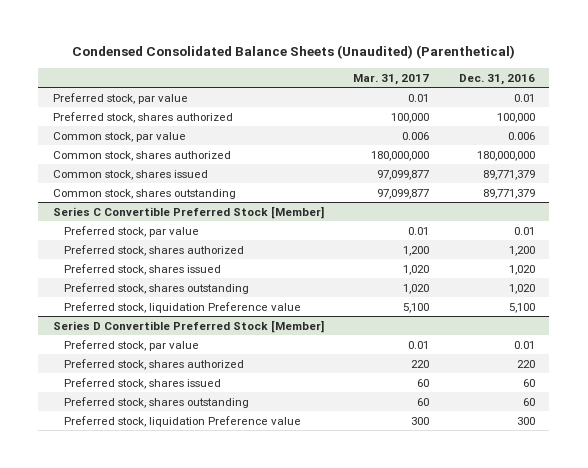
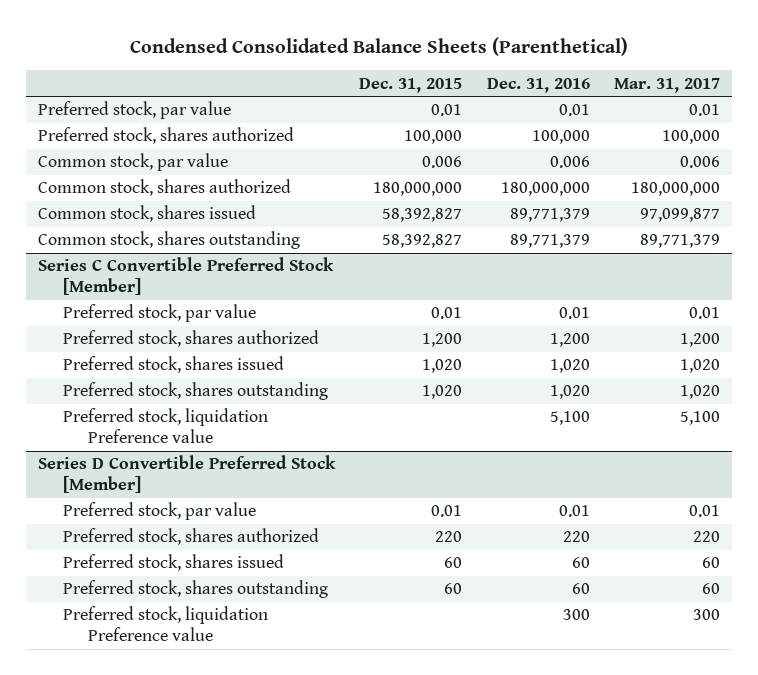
- Condensed Consolidated Balance Sheets (Unaudited) (Parenthetical)
+ Condensed Consolidated Balance Sheets (Parenthetical)
- | Mar. 31, 2017 | Dec. 31, 2016
+ | Dec. 31, 2015 | Dec. 31, 2016 | Mar. 31, 2017
- Common stock, shares outstanding | 97,099,877 | 89,771,379
+ Common stock, shares outstanding | 58,392,827 | 89,771,379 | 89,771,379

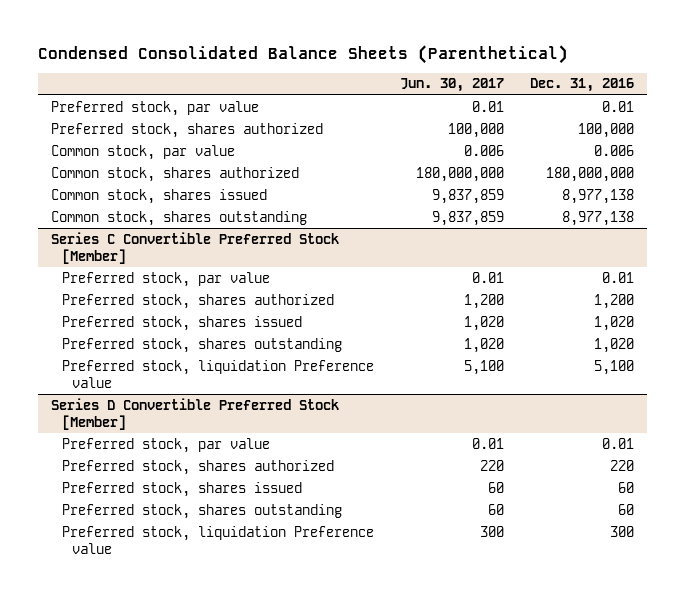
- | Dec. 31, 2015 | Dec. 31, 2016 | Mar. 31, 2017
+ | Jun. 30, 2017 | Dec. 31, 2016
- Common stock, shares issued | 58,392,827 | 89,771,379 | 97,099,877
- Common stock, shares outstanding | 58,392,827 | 89,771,379 | 89,771,379
+ Common stock, shares issued | 9,837,859 | 8,977,138
+ Common stock, shares outstanding | 9,837,859 | 8,977,138

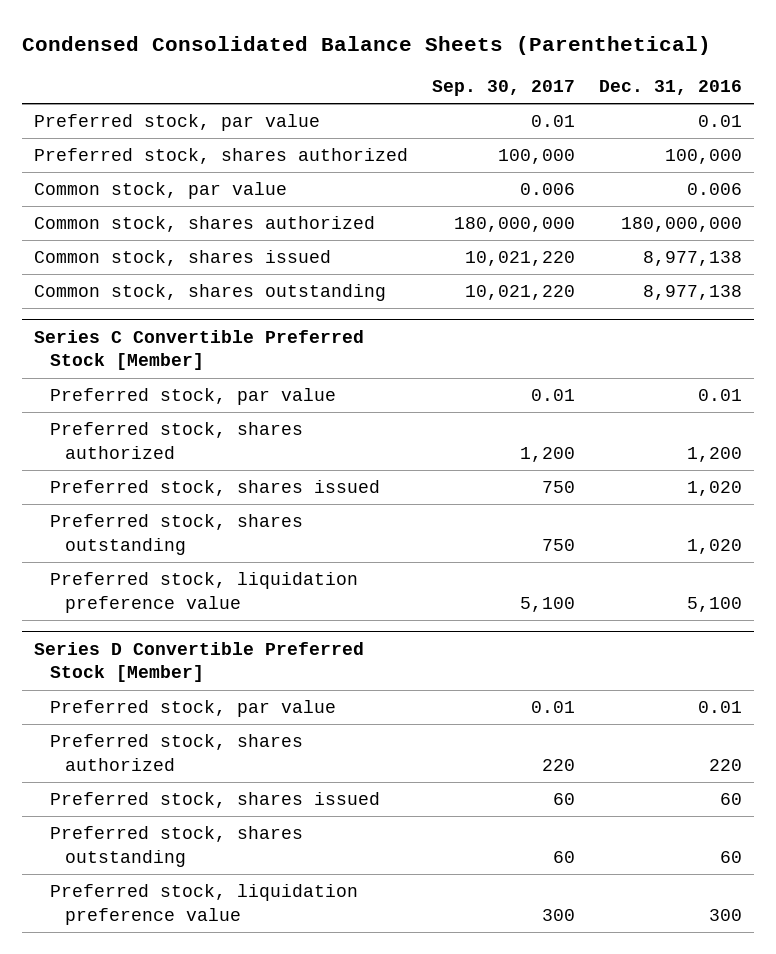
- | Jun. 30, 2017 | Dec. 31, 2016
+ | Sep. 30, 2017 | Dec. 31, 2016
@ Series C Convertible Preferred Stock [Member]
- Preferred stock, liquidation Preference value | 5,100 | 5,100
+ Preferred stock, liquidation preference value | 5,100 | 5,100
@ Series D Convertible Preferred Stock [Member]
- Preferred stock, liquidation Preference value | 300 | 300
+ Preferred stock, liquidation preference value | 300 | 300

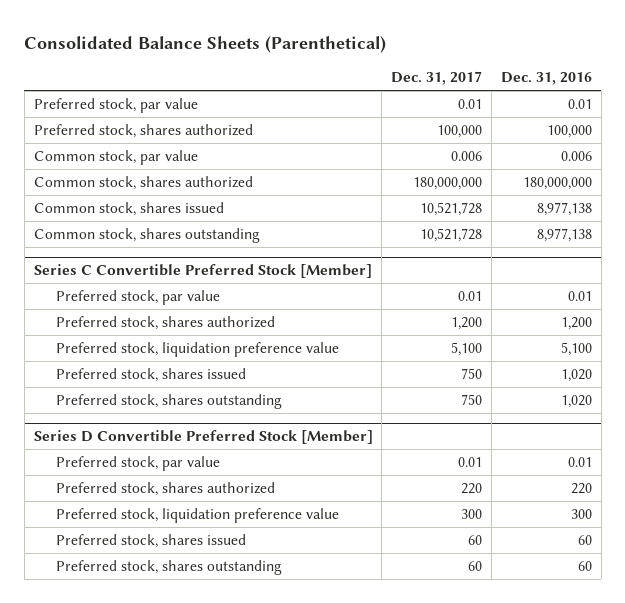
- Condensed Consolidated Balance Sheets (Parenthetical)
+ Consolidated Balance Sheets (Parenthetical)
- | Sep. 30, 2017 | Dec. 31, 2016
+ | Dec. 31, 2017 | Dec. 31, 2016
@ Series C Convertible Preferred Stock [Member]
moved up: Preferred stock, liquidation preference value | 5,100 | 5,100
@ Series D Convertible Preferred Stock [Member]
moved up: Preferred stock, liquidation preference value | 300 | 300

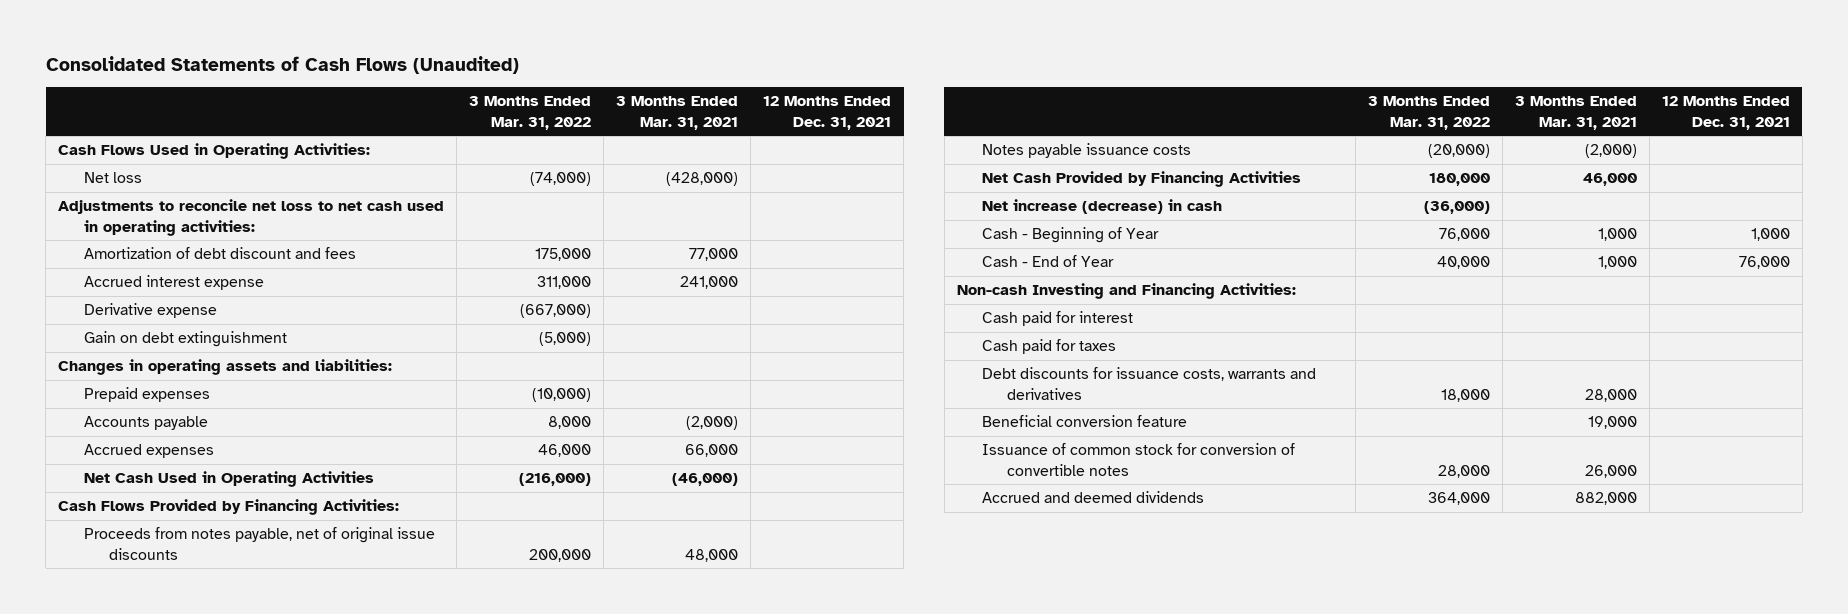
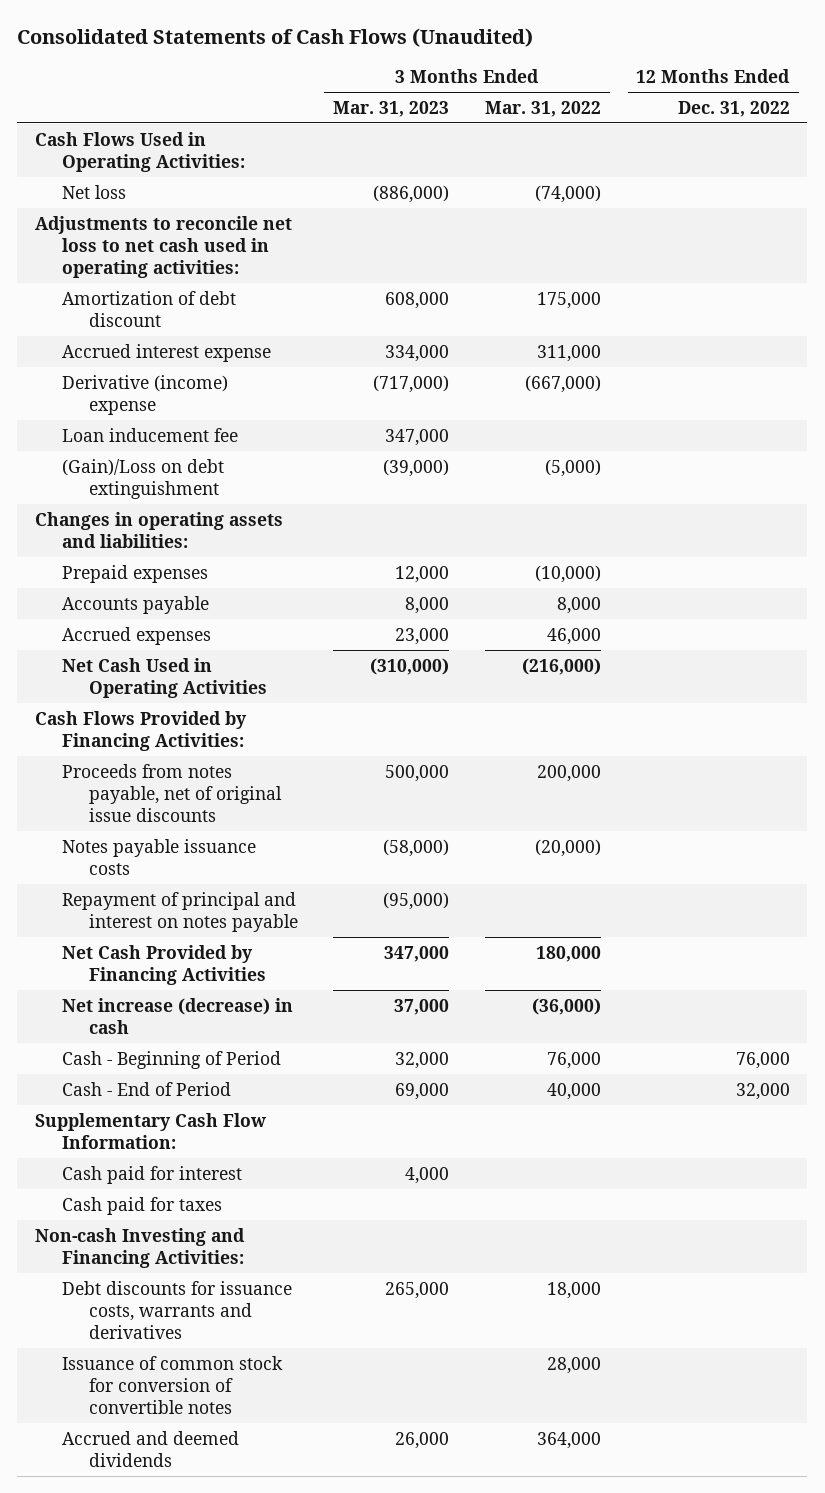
- | 3 Months Ended Mar. 31, 2022 | 3 Months Ended Mar. 31, 2021 | 12 Months Ended Dec. 31, 2021
+ | 3 Months Ended Mar. 31, 2023 | 3 Months Ended Mar. 31, 2022 | 12 Months Ended Dec. 31, 2022
- Amortization of debt discount and fees | 175,000 | 77,000 |
+ Amortization of debt discount | 608,000 | 175,000 |
- Derivative expense | (667,000) | |
- Gain on debt extinguishment | (5,000) | |
+ Derivative (income) expense | (717,000) | (667,000) |
+ Loan inducement fee | 347,000 | |
+ (Gain)/Loss on debt extinguishment | (39,000) | (5,000) |
+ Repayment of principal and interest on notes payable | (95,000) | |
- Cash - Beginning of Year | 76,000 | 1,000 | 1,000
- Cash - End of Year | 40,000 | 1,000 | 76,000
+ Cash - Beginning of Period | 32,000 | 76,000 | 76,000
+ Cash - End of Period | 69,000 | 40,000 | 32,000
+ Supplementary Cash Flow Information:
moved down: Non-cash Investing and Financing Activities:
- Beneficial conversion feature | | 19,000 |

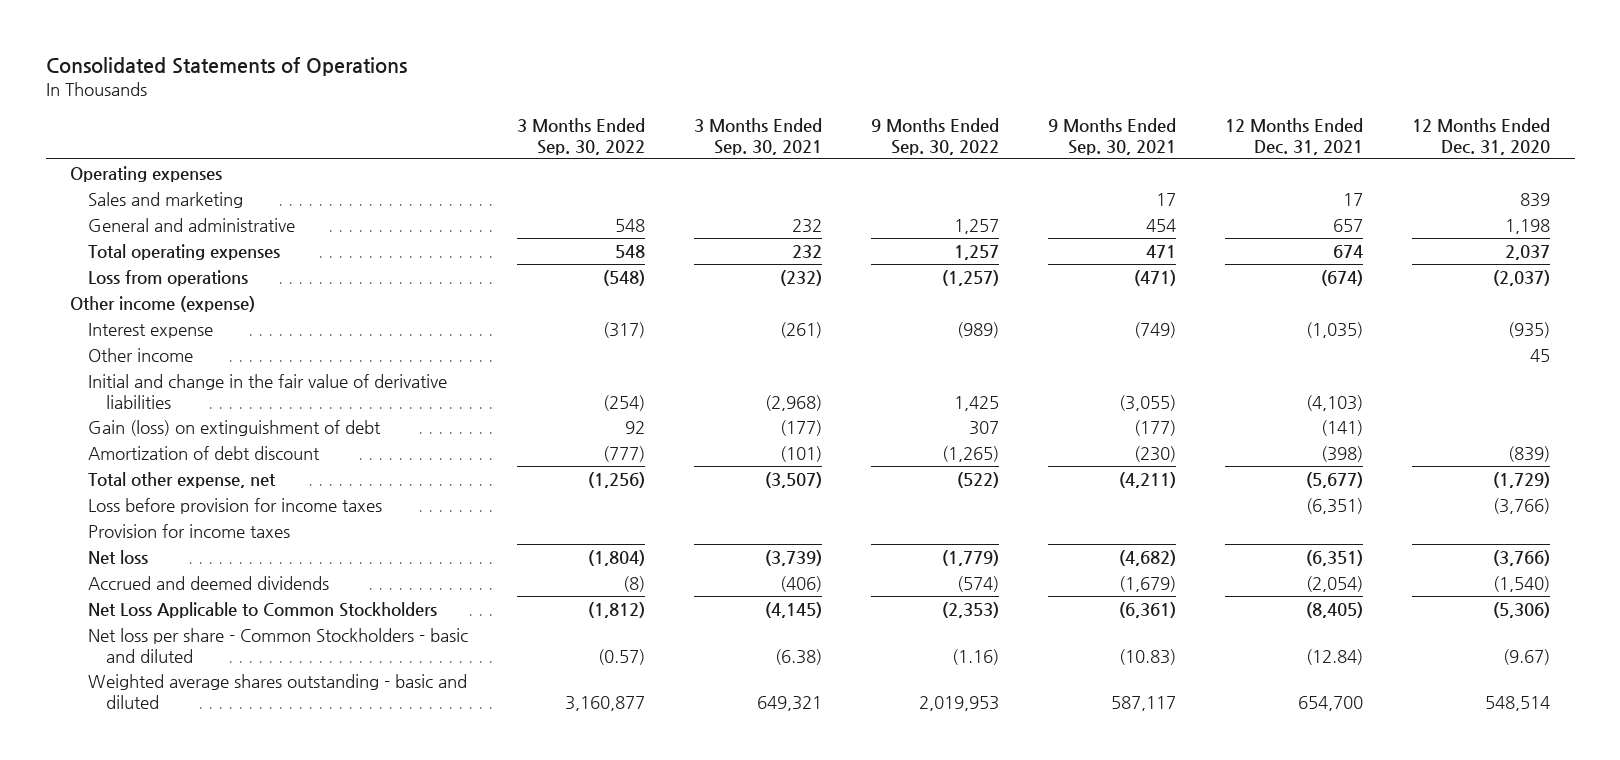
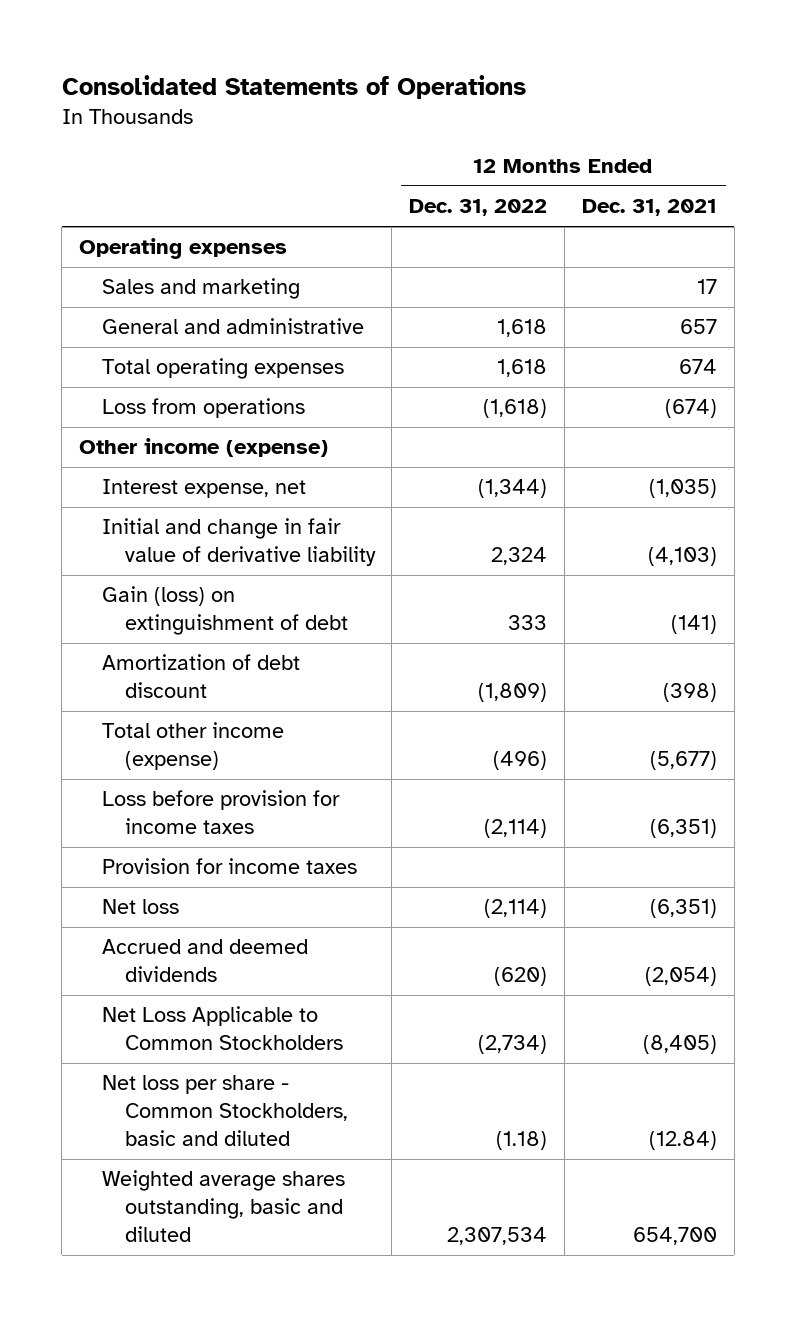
- | 3 Months Ended Sep. 30, 2022 | 3 Months Ended Sep. 30, 2021 | 9 Months Ended Sep. 30, 2022 | 9 Months Ended Sep. 30, 2021 | 12 Months Ended Dec. 31, 2021 | 12 Months Ended Dec. 31, 2020
+ | 12 Months Ended Dec. 31, 2022 | 12 Months Ended Dec. 31, 2021
- Interest expense | (317) | (261) | (989) | (749) | (1,035) | (935)
- Other income | | | | | | 45
- Initial and change in the fair value of derivative liabilities | (254) | (2,968) | 1,425 | (3,055) | (4,103) |
+ Interest expense, net | (1,344) | (1,035)
+ Initial and change in fair value of derivative liability | 2,324 | (4,103)
- Total other expense, net | (1,256) | (3,507) | (522) | (4,211) | (5,677) | (1,729)
+ Total other income (expense) | (496) | (5,677)
- Net loss per share - Common Stockholders - basic and diluted | (0.57) | (6.38) | (1.16) | (10.83) | (12.84) | (9.67)
- Weighted average shares outstanding - basic and diluted | 3,160,877 | 649,321 | 2,019,953 | 587,117 | 654,700 | 548,514
+ Net loss per share - Common Stockholders, basic and diluted | (1.18) | (12.84)
+ Weighted average shares outstanding, basic and diluted | 2,307,534 | 654,700

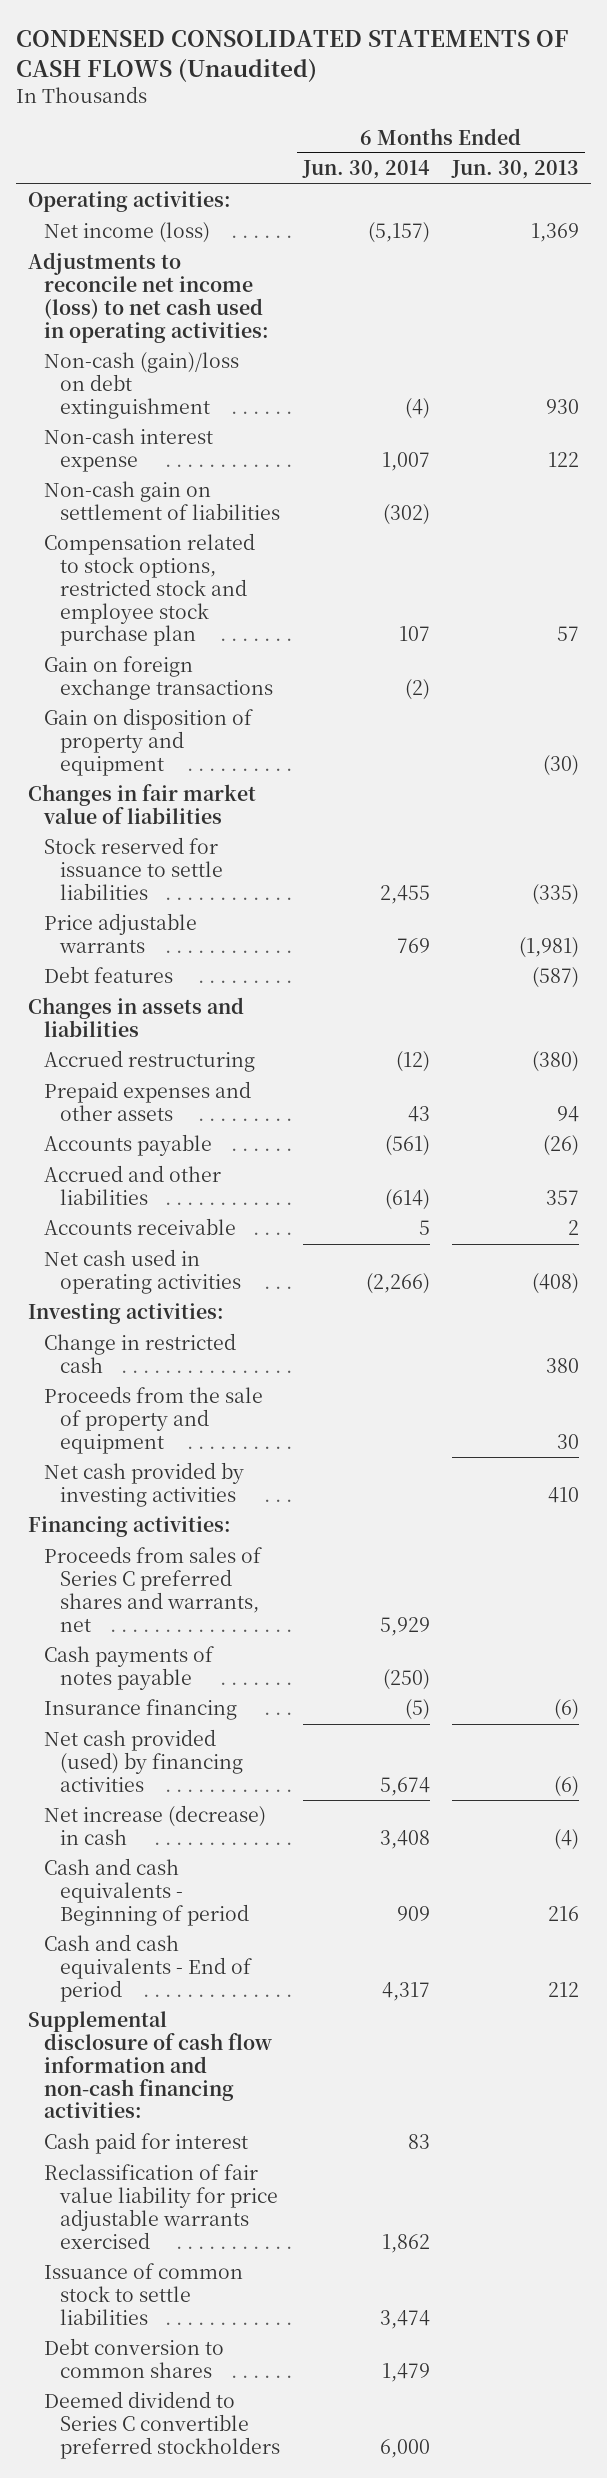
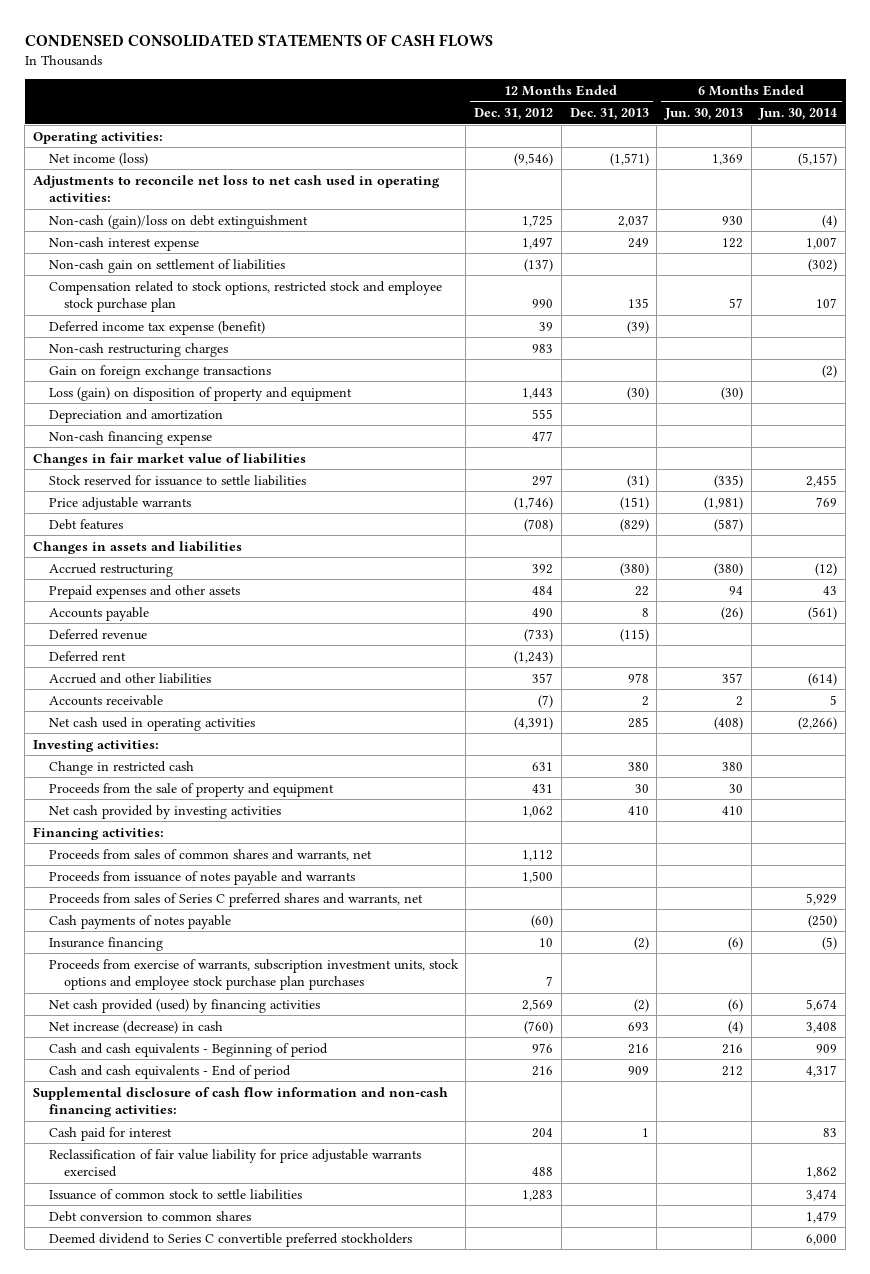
- CONDENSED CONSOLIDATED STATEMENTS OF CASH FLOWS (Unaudited)
+ CONDENSED CONSOLIDATED STATEMENTS OF CASH FLOWS
- | 6 Months Ended Jun. 30, 2014 | 6 Months Ended Jun. 30, 2013
+ | 12 Months Ended Dec. 31, 2012 | 12 Months Ended Dec. 31, 2013 | 6 Months Ended Jun. 30, 2013 | 6 Months Ended Jun. 30, 2014
- Adjustments to reconcile net income (loss) to net cash used in operating activities:
+ Adjustments to reconcile net loss to net cash used in operating activities:
+ Deferred income tax expense (benefit) | 39 | (39) | |
+ Non-cash restructuring charges | 983 | | |
- Gain on disposition of property and equipment | | (30)
+ Loss (gain) on disposition of property and equipment | 1,443 | (30) | (30) |
+ Depreciation and amortization | 555 | | |
+ Non-cash financing expense | 477 | | |
+ Deferred revenue | (733) | (115) | |
+ Deferred rent | (1,243) | | |
+ Proceeds from sales of common shares and warrants, net | 1,112 | | |
+ Proceeds from issuance of notes payable and warrants | 1,500 | | |
+ Proceeds from exercise of warrants, subscription investment units, stock options and employee stock purchase plan purchases | 7 | | |

